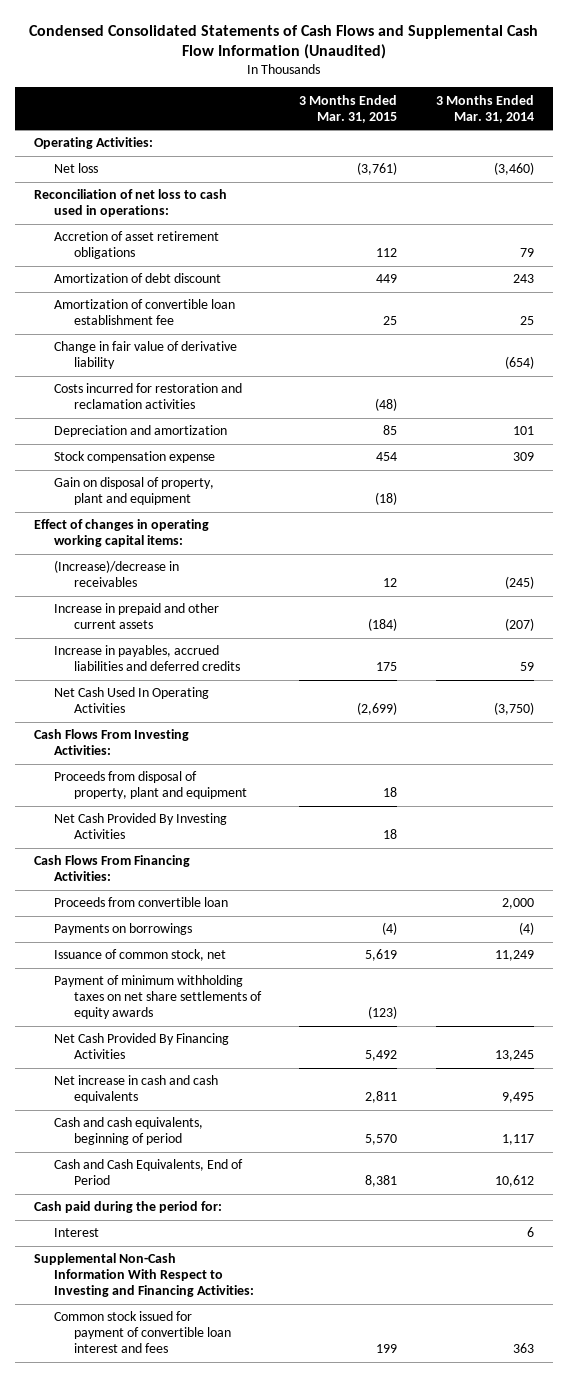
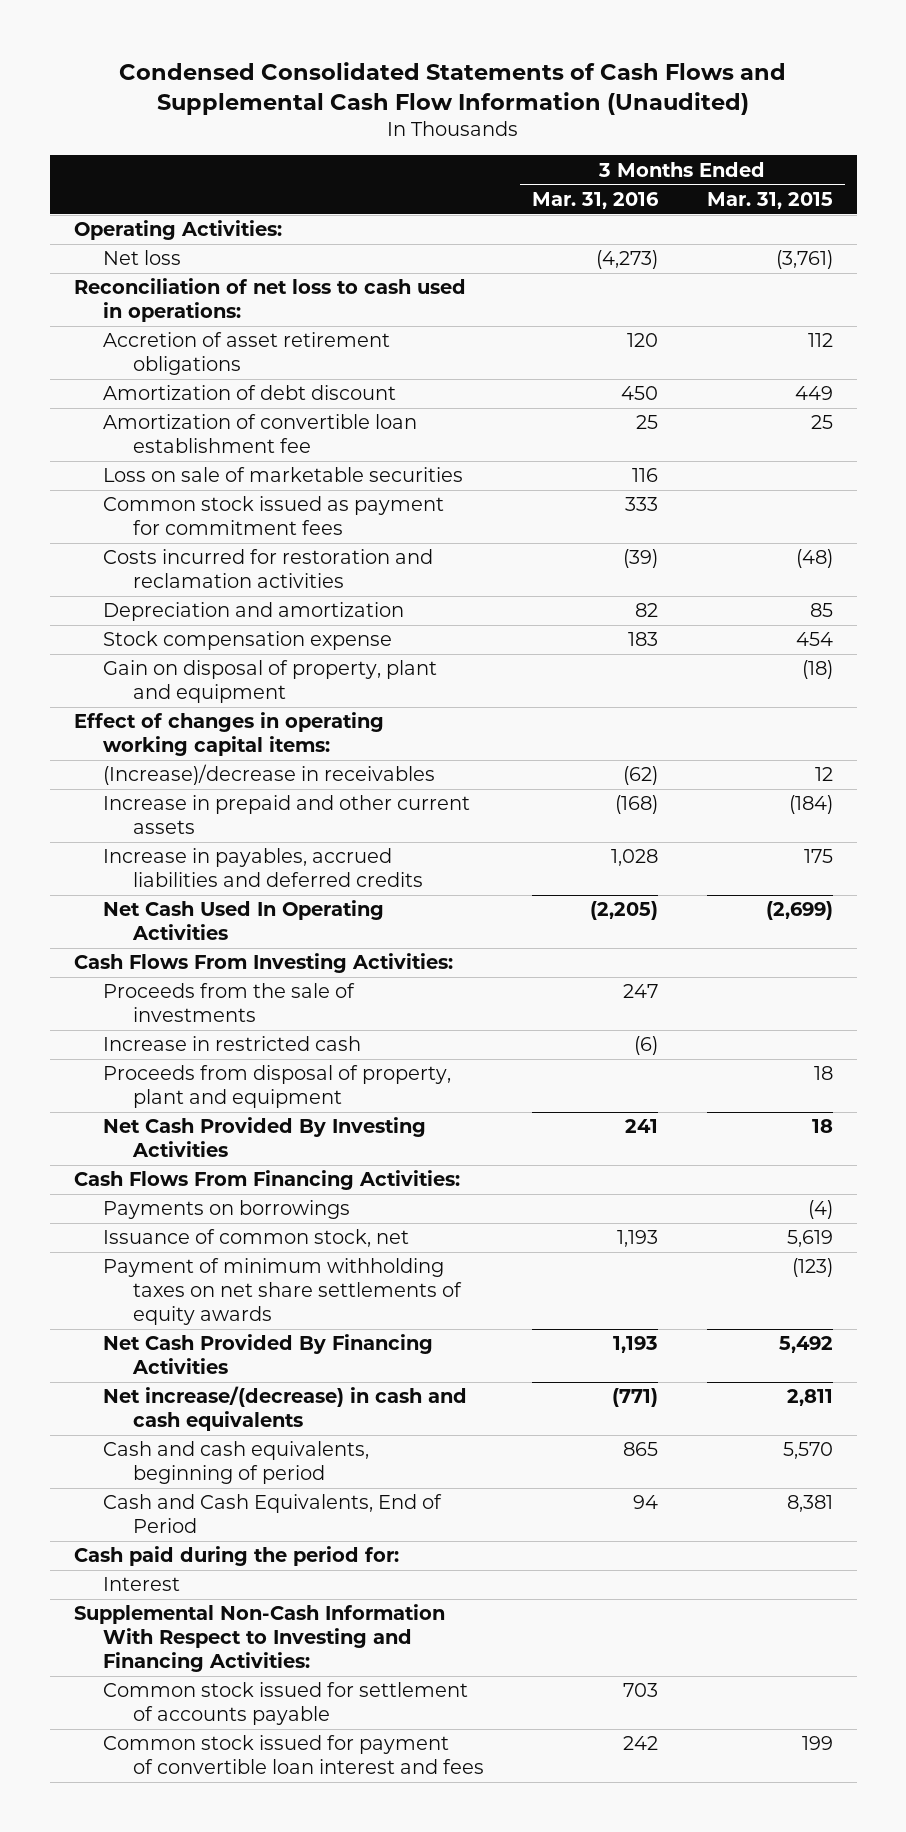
- | 3 Months Ended Mar. 31, 2015 | 3 Months Ended Mar. 31, 2014
+ | 3 Months Ended Mar. 31, 2016 | 3 Months Ended Mar. 31, 2015
- Change in fair value of derivative liability | | (654)
+ Loss on sale of marketable securities | 116 |
+ Common stock issued as payment for commitment fees | 333 |
+ Proceeds from the sale of investments | 247 |
+ Increase in restricted cash | (6) |
- Proceeds from convertible loan | | 2,000
- Net increase in cash and cash equivalents | 2,811 | 9,495
+ Net increase/(decrease) in cash and cash equivalents | (771) | 2,811
+ Common stock issued for settlement of accounts payable | 703 |

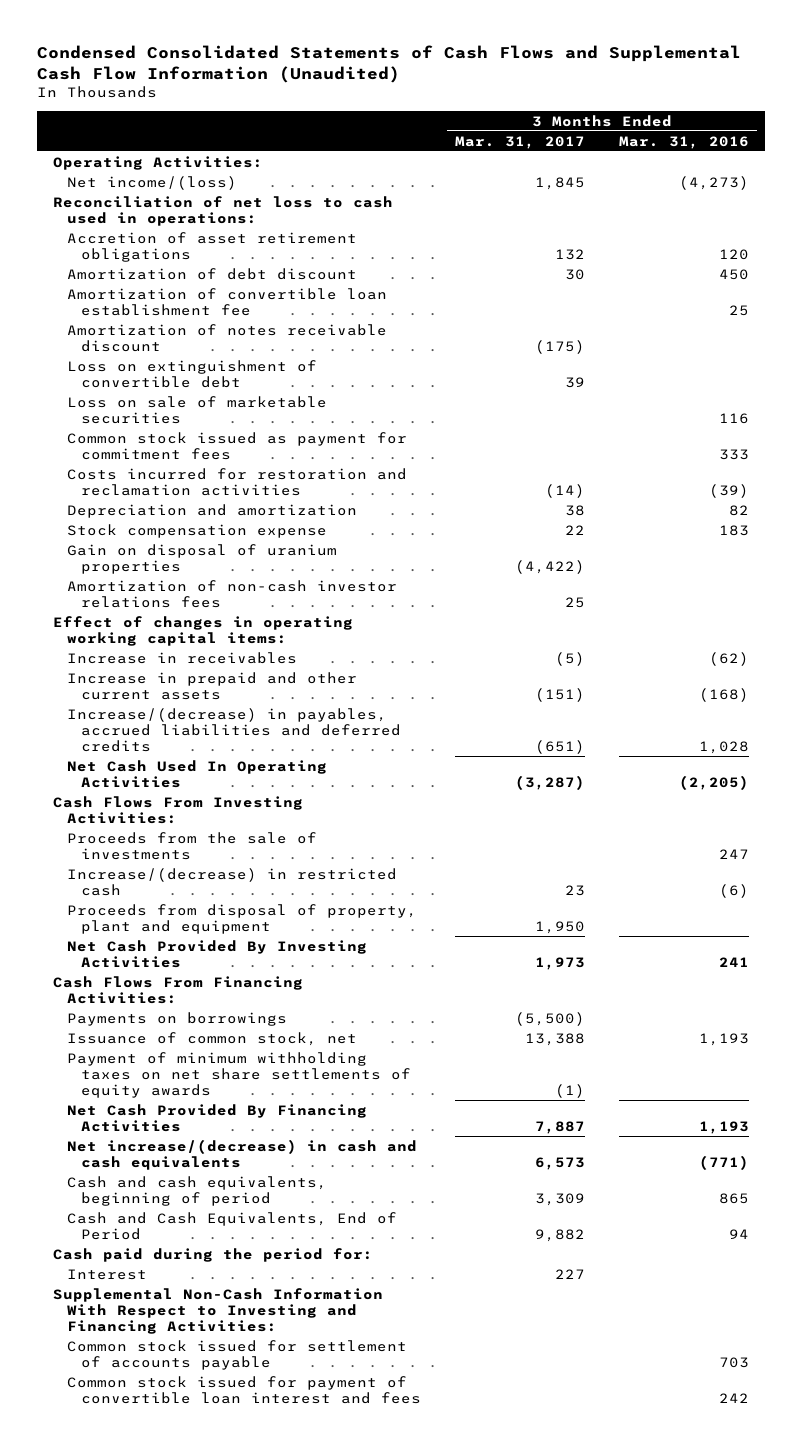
- | 3 Months Ended Mar. 31, 2016 | 3 Months Ended Mar. 31, 2015
+ | 3 Months Ended Mar. 31, 2017 | 3 Months Ended Mar. 31, 2016
- Net loss | (4,273) | (3,761)
+ Net income/(loss) | 1,845 | (4,273)
+ Amortization of notes receivable discount | (175) |
+ Loss on extinguishment of convertible debt | 39 |
- Gain on disposal of property, plant and equipment | | (18)
+ Gain on disposal of uranium properties | (4,422) |
+ Amortization of non-cash investor relations fees | 25 |
- (Increase)/decrease in receivables | (62) | 12
+ Increase in receivables | (5) | (62)
- Increase in payables, accrued liabilities and deferred credits | 1,028 | 175
+ Increase/(decrease) in payables, accrued liabilities and deferred credits | (651) | 1,028
- Increase in restricted cash | (6) |
+ Increase/(decrease) in restricted cash | 23 | (6)

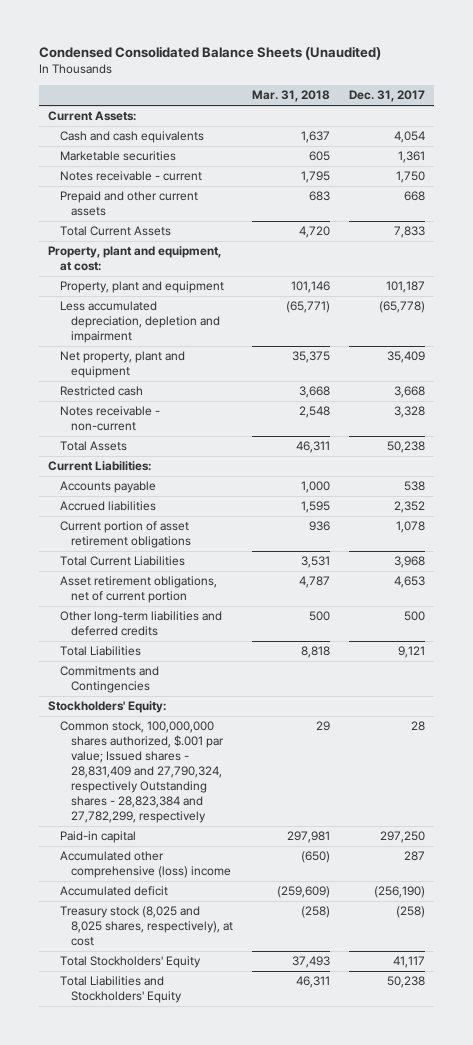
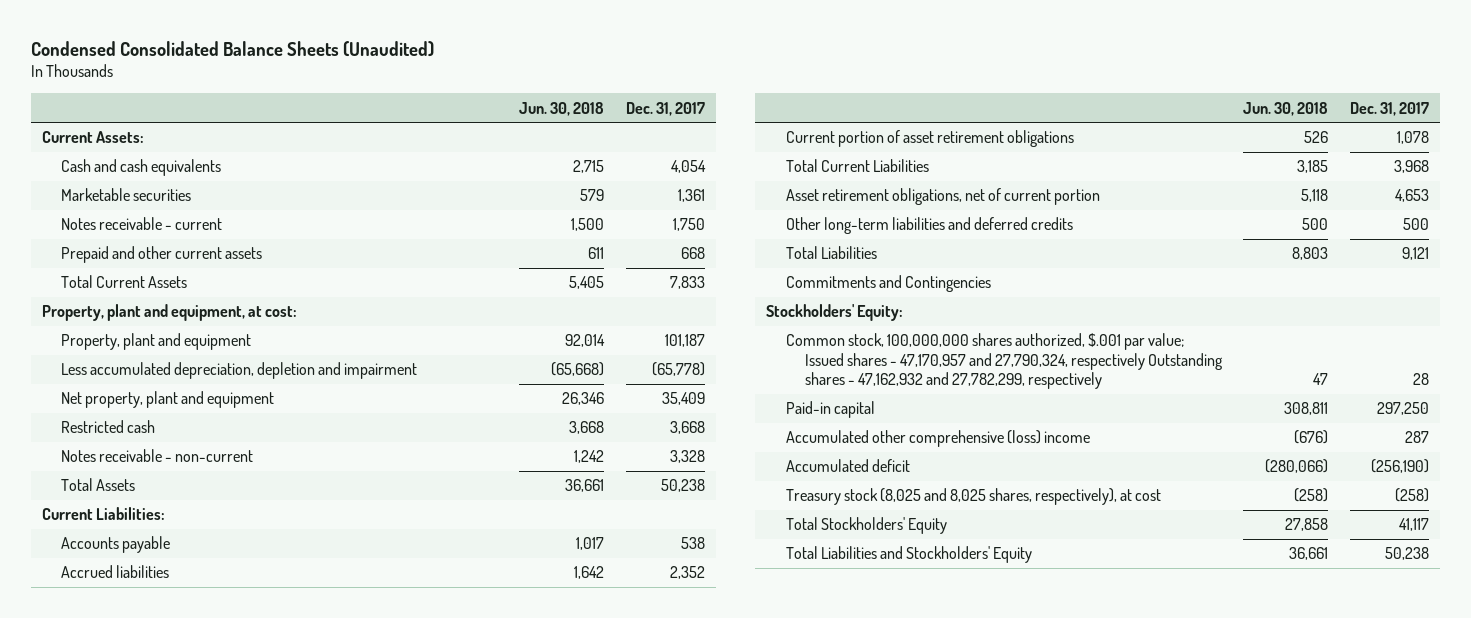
- | Mar. 31, 2018 | Dec. 31, 2017
+ | Jun. 30, 2018 | Dec. 31, 2017
- Common stock, 100,000,000 shares authorized, $.001 par value; Issued shares - 28,831,409 and 27,790,324, respectively Outstanding shares - 28,823,384 and 27,782,299, respectively | 29 | 28
+ Common stock, 100,000,000 shares authorized, $.001 par value; Issued shares - 47,170,957 and 27,790,324, respectively Outstanding shares - 47,162,932 and 27,782,299, respectively | 47 | 28

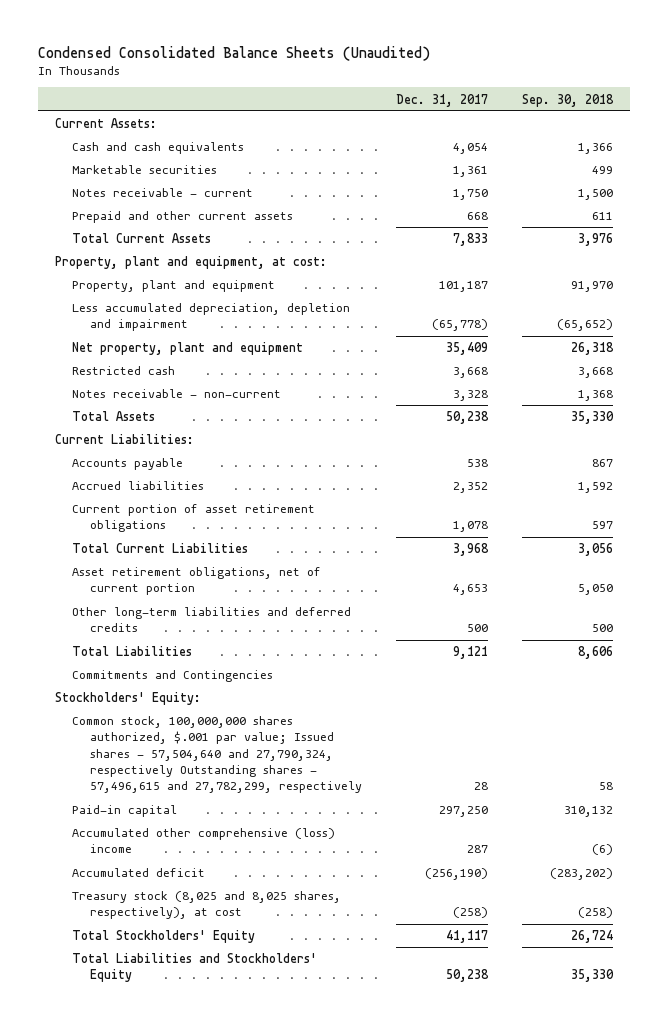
- | Jun. 30, 2018 | Dec. 31, 2017
+ | Dec. 31, 2017 | Sep. 30, 2018
- Common stock, 100,000,000 shares authorized, $.001 par value; Issued shares - 47,170,957 and 27,790,324, respectively Outstanding shares - 47,162,932 and 27,782,299, respectively | 47 | 28
+ Common stock, 100,000,000 shares authorized, $.001 par value; Issued shares - 57,504,640 and 27,790,324, respectively Outstanding shares - 57,496,615 and 27,782,299, respectively | 28 | 58

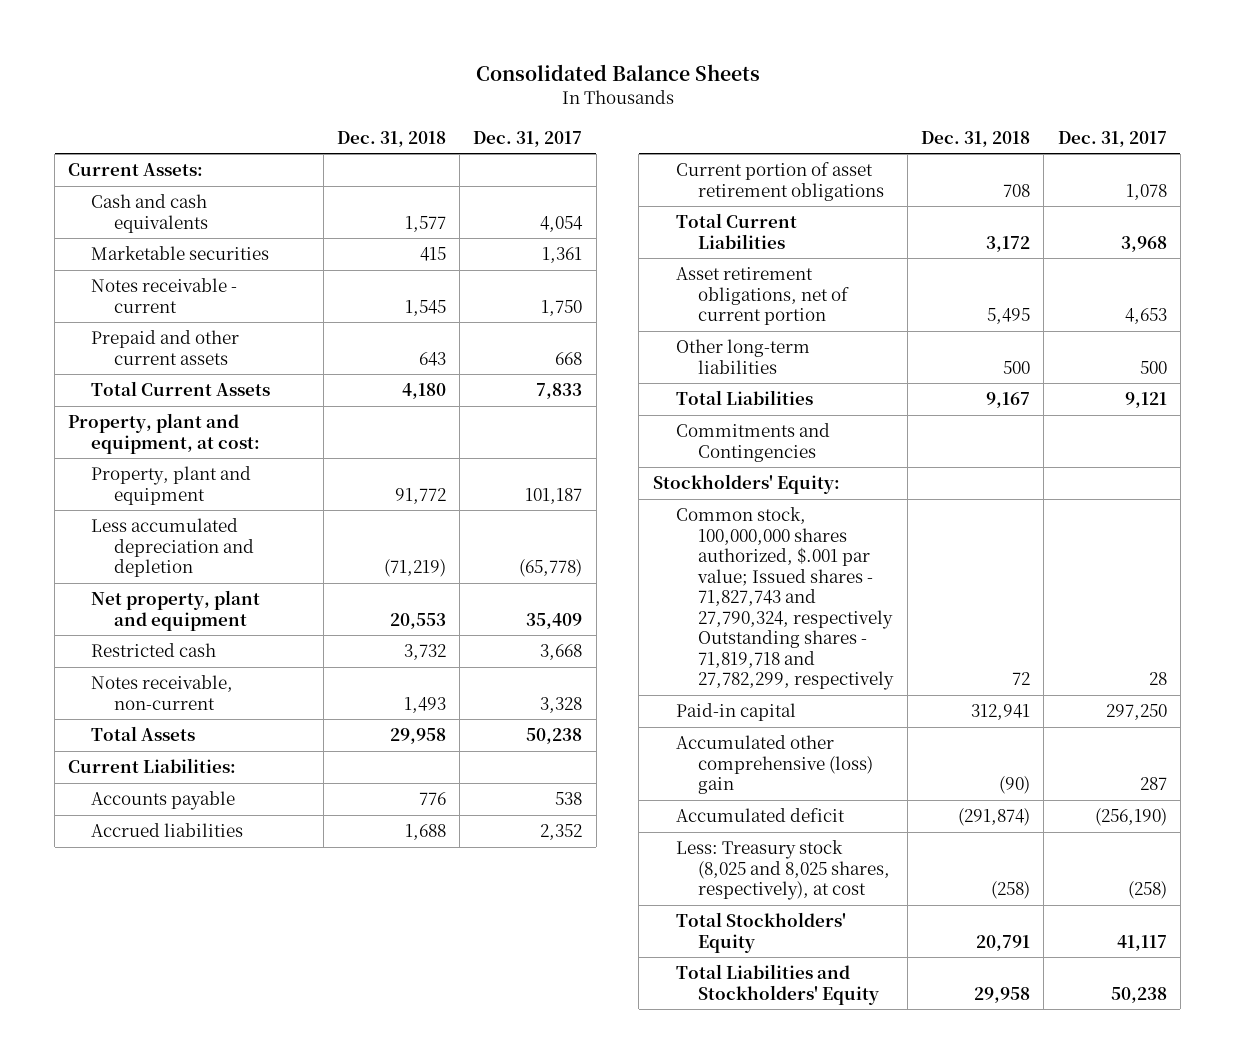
- Condensed Consolidated Balance Sheets (Unaudited)
+ Consolidated Balance Sheets
- | Dec. 31, 2017 | Sep. 30, 2018
+ | Dec. 31, 2018 | Dec. 31, 2017
- Less accumulated depreciation, depletion and impairment | (65,778) | (65,652)
+ Less accumulated depreciation and depletion | (71,219) | (65,778)
- Notes receivable - non-current | 3,328 | 1,368
+ Notes receivable, non-current | 1,493 | 3,328
- Other long-term liabilities and deferred credits | 500 | 500
+ Other long-term liabilities | 500 | 500
- Common stock, 100,000,000 shares authorized, $.001 par value; Issued shares - 57,504,640 and 27,790,324, respectively Outstanding shares - 57,496,615 and 27,782,299, respectively | 28 | 58
+ Common stock, 100,000,000 shares authorized, $.001 par value; Issued shares - 71,827,743 and 27,790,324, respectively Outstanding shares - 71,819,718 and 27,782,299, respectively | 72 | 28
- Accumulated other comprehensive (loss) income | 287 | (6)
+ Accumulated other comprehensive (loss) gain | (90) | 287
- Treasury stock (8,025 and 8,025 shares, respectively), at cost | (258) | (258)
+ Less: Treasury stock (8,025 and 8,025 shares, respectively), at cost | (258) | (258)

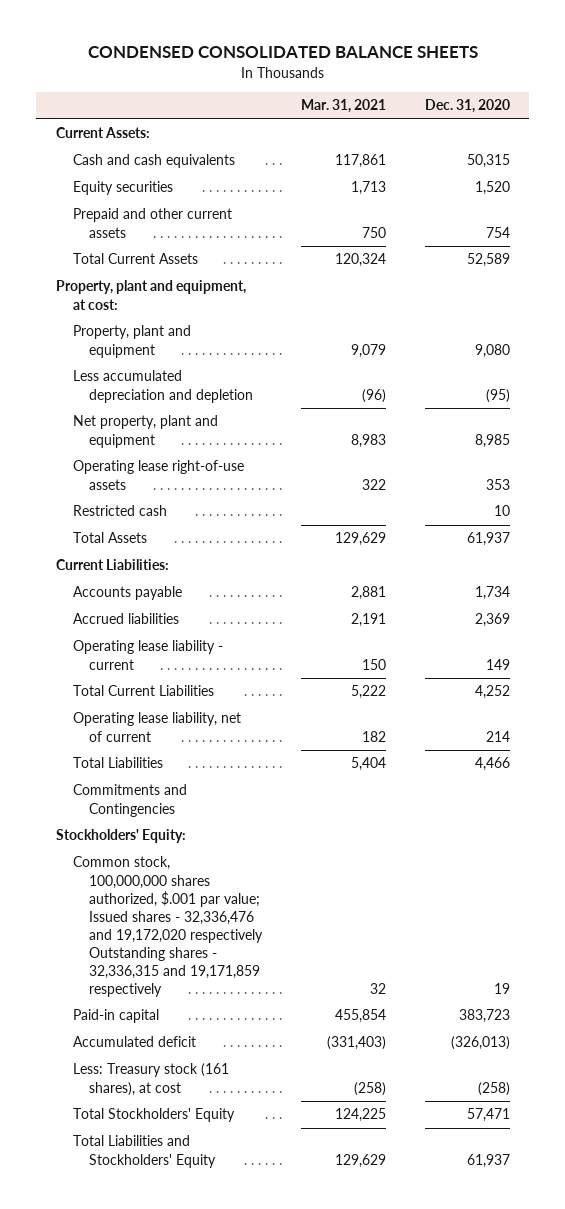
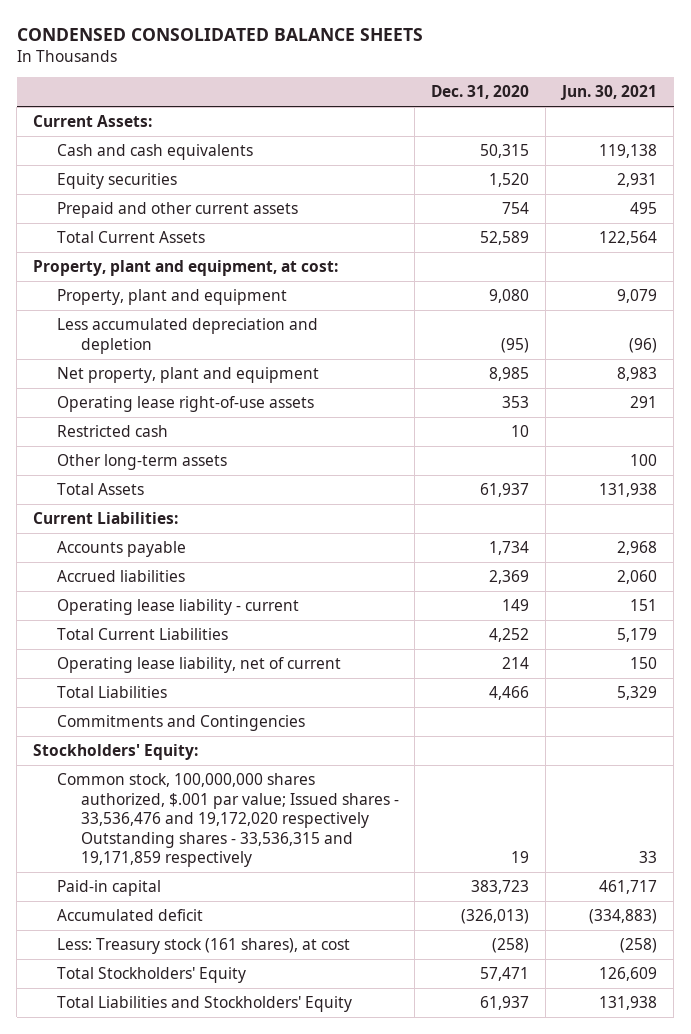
- | Mar. 31, 2021 | Dec. 31, 2020
+ | Dec. 31, 2020 | Jun. 30, 2021
+ Other long-term assets | | 100
- Common stock, 100,000,000 shares authorized, $.001 par value; Issued shares - 32,336,476 and 19,172,020 respectively Outstanding shares - 32,336,315 and 19,171,859 respectively | 32 | 19
+ Common stock, 100,000,000 shares authorized, $.001 par value; Issued shares - 33,536,476 and 19,172,020 respectively Outstanding shares - 33,536,315 and 19,171,859 respectively | 19 | 33

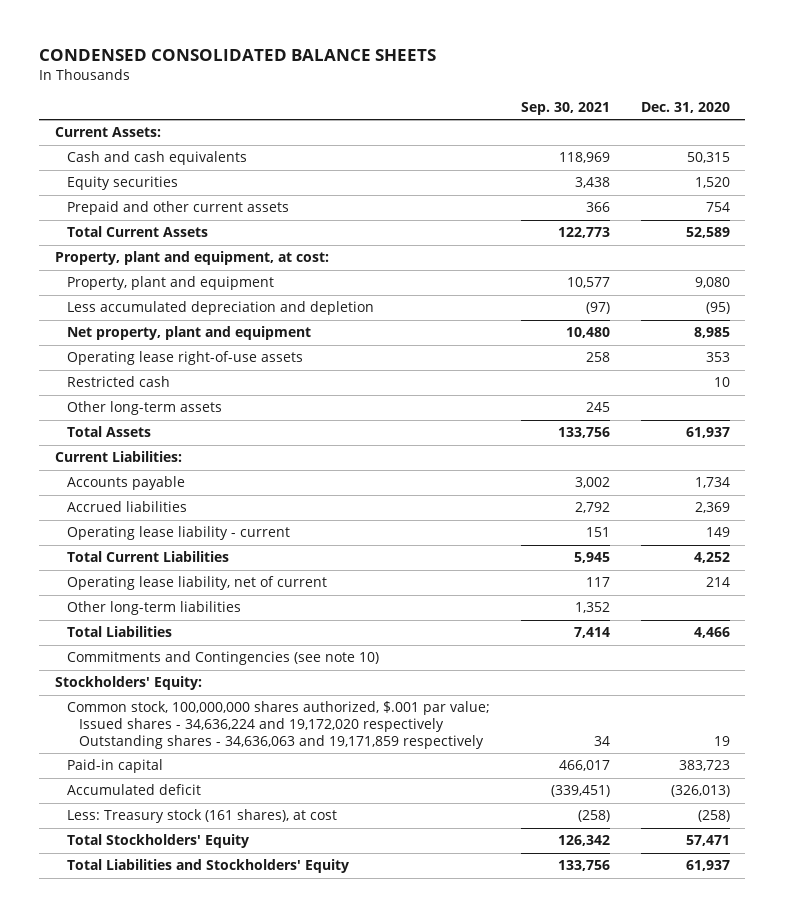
- | Dec. 31, 2020 | Jun. 30, 2021
+ | Sep. 30, 2021 | Dec. 31, 2020
+ Other long-term liabilities | 1,352 |
- Commitments and Contingencies
+ Commitments and Contingencies (see note 10)
- Common stock, 100,000,000 shares authorized, $.001 par value; Issued shares - 33,536,476 and 19,172,020 respectively Outstanding shares - 33,536,315 and 19,171,859 respectively | 19 | 33
+ Common stock, 100,000,000 shares authorized, $.001 par value; Issued shares - 34,636,224 and 19,172,020 respectively Outstanding shares - 34,636,063 and 19,171,859 respectively | 34 | 19

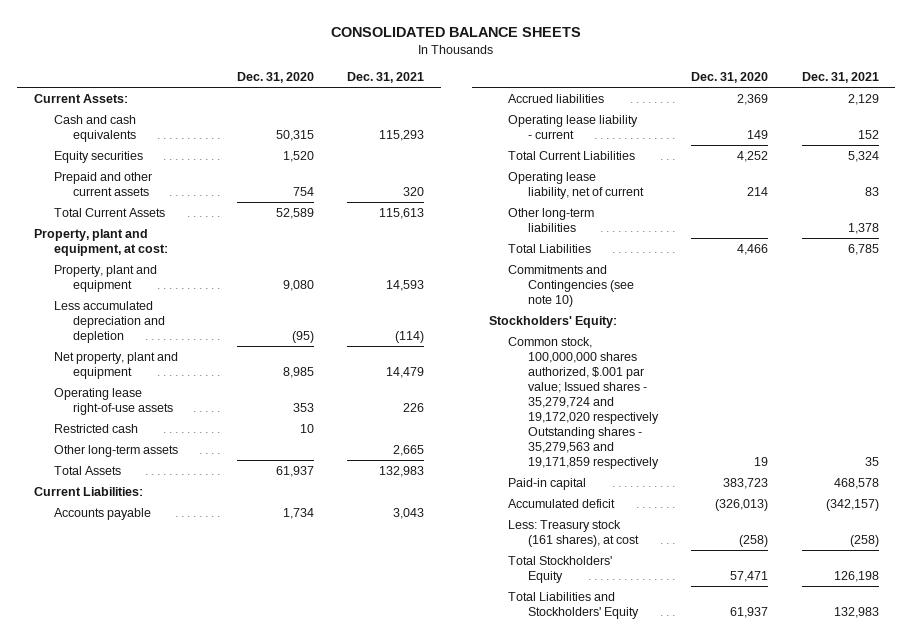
- CONDENSED CONSOLIDATED BALANCE SHEETS
+ CONSOLIDATED BALANCE SHEETS
- | Sep. 30, 2021 | Dec. 31, 2020
+ | Dec. 31, 2020 | Dec. 31, 2021
- Common stock, 100,000,000 shares authorized, $.001 par value; Issued shares - 34,636,224 and 19,172,020 respectively Outstanding shares - 34,636,063 and 19,171,859 respectively | 34 | 19
+ Common stock, 100,000,000 shares authorized, $.001 par value; Issued shares - 35,279,724 and 19,172,020 respectively Outstanding shares - 35,279,563 and 19,171,859 respectively | 19 | 35

